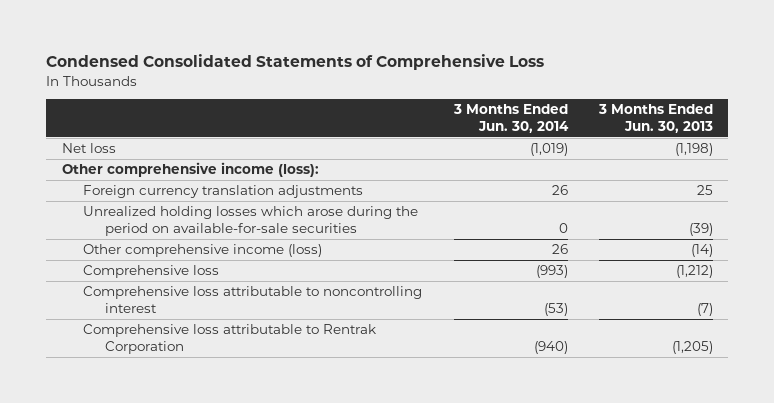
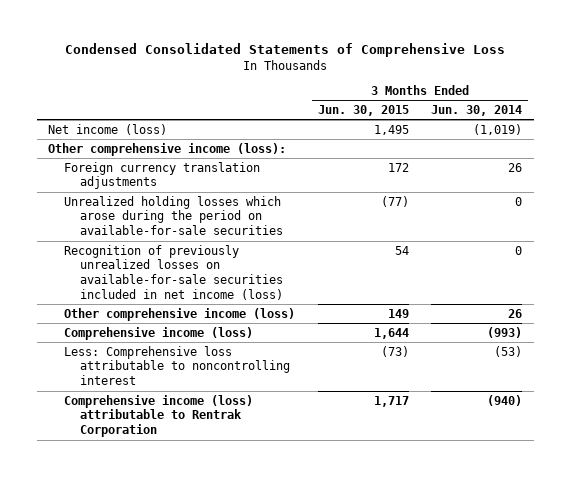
- | 3 Months Ended Jun. 30, 2014 | 3 Months Ended Jun. 30, 2013
+ | 3 Months Ended Jun. 30, 2015 | 3 Months Ended Jun. 30, 2014
- Net loss | (1,019) | (1,198)
+ Net income (loss) | 1,495 | (1,019)
+ Recognition of previously unrealized losses on available-for-sale securities included in net income (loss) | 54 | 0
- Comprehensive loss | (993) | (1,212)
- Comprehensive loss attributable to noncontrolling interest | (53) | (7)
- Comprehensive loss attributable to Rentrak Corporation | (940) | (1,205)
+ Comprehensive income (loss) | 1,644 | (993)
+ Less: Comprehensive loss attributable to noncontrolling interest | (73) | (53)
+ Comprehensive income (loss) attributable to Rentrak Corporation | 1,717 | (940)

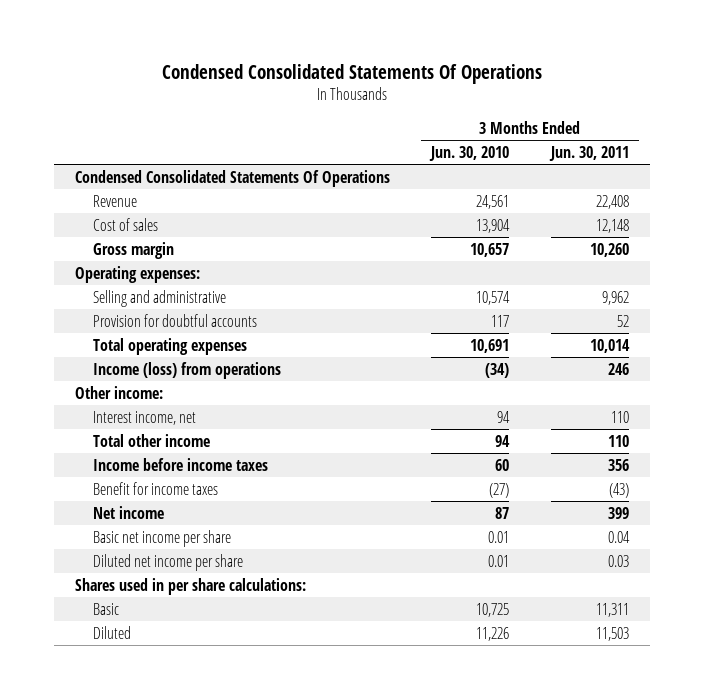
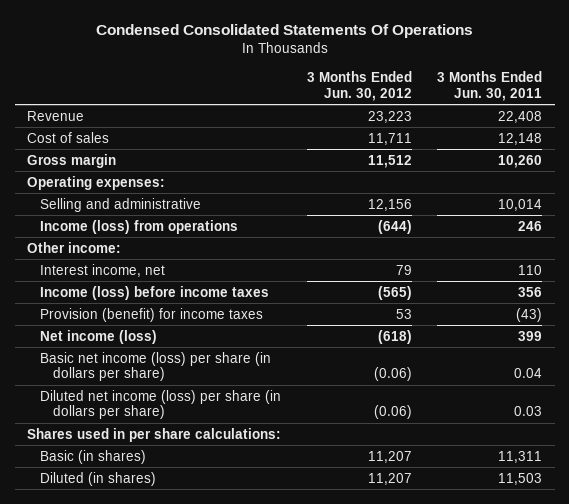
- | 3 Months Ended Jun. 30, 2010 | 3 Months Ended Jun. 30, 2011
+ | 3 Months Ended Jun. 30, 2012 | 3 Months Ended Jun. 30, 2011
- Condensed Consolidated Statements Of Operations
- Selling and administrative | 10,574 | 9,962
- Provision for doubtful accounts | 117 | 52
- Total operating expenses | 10,691 | 10,014
+ Selling and administrative | 12,156 | 10,014
- Total other income | 94 | 110
- Income before income taxes | 60 | 356
- Benefit for income taxes | (27) | (43)
- Net income | 87 | 399
- Basic net income per share | 0.01 | 0.04
- Diluted net income per share | 0.01 | 0.03
+ Income (loss) before income taxes | (565) | 356
+ Provision (benefit) for income taxes | 53 | (43)
+ Net income (loss) | (618) | 399
+ Basic net income (loss) per share (in dollars per share) | (0.06) | 0.04
+ Diluted net income (loss) per share (in dollars per share) | (0.06) | 0.03
- Basic | 10,725 | 11,311
- Diluted | 11,226 | 11,503
+ Basic (in shares) | 11,207 | 11,311
+ Diluted (in shares) | 11,207 | 11,503

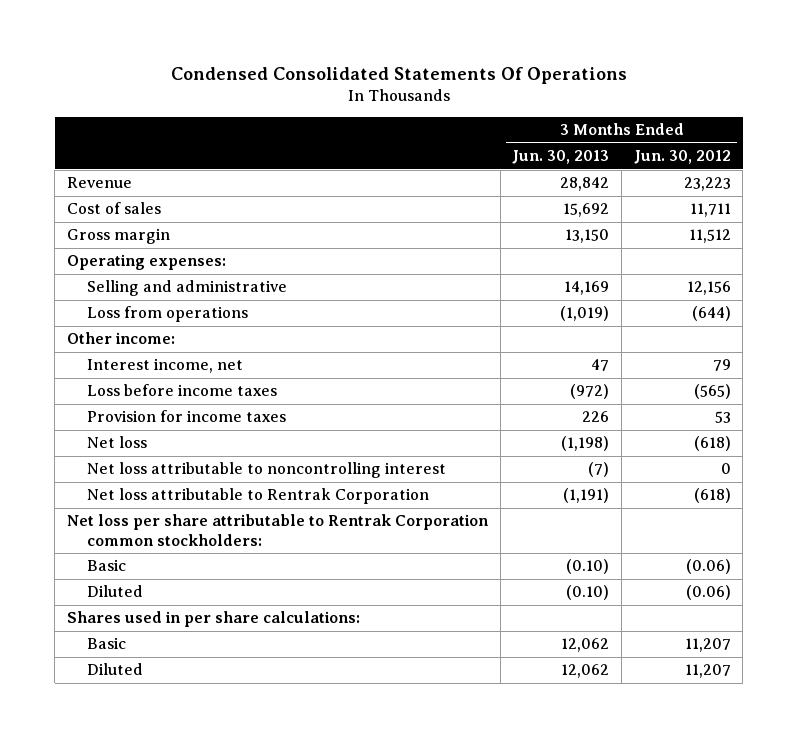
- | 3 Months Ended Jun. 30, 2012 | 3 Months Ended Jun. 30, 2011
+ | 3 Months Ended Jun. 30, 2013 | 3 Months Ended Jun. 30, 2012
- Income (loss) from operations | (644) | 246
+ Loss from operations | (1,019) | (644)
- Income (loss) before income taxes | (565) | 356
- Provision (benefit) for income taxes | 53 | (43)
- Net income (loss) | (618) | 399
- Basic net income (loss) per share (in dollars per share) | (0.06) | 0.04
- Diluted net income (loss) per share (in dollars per share) | (0.06) | 0.03
+ Loss before income taxes | (972) | (565)
+ Provision for income taxes | 226 | 53
+ Net loss | (1,198) | (618)
+ Net loss attributable to noncontrolling interest | (7) | 0
+ Net loss attributable to Rentrak Corporation | (1,191) | (618)
+ Net loss per share attributable to Rentrak Corporation common stockholders:
+ Basic | (0.10) | (0.06)
+ Diluted | (0.10) | (0.06)
- Basic (in shares) | 11,207 | 11,311
- Diluted (in shares) | 11,207 | 11,503
+ Basic | 12,062 | 11,207
+ Diluted | 12,062 | 11,207

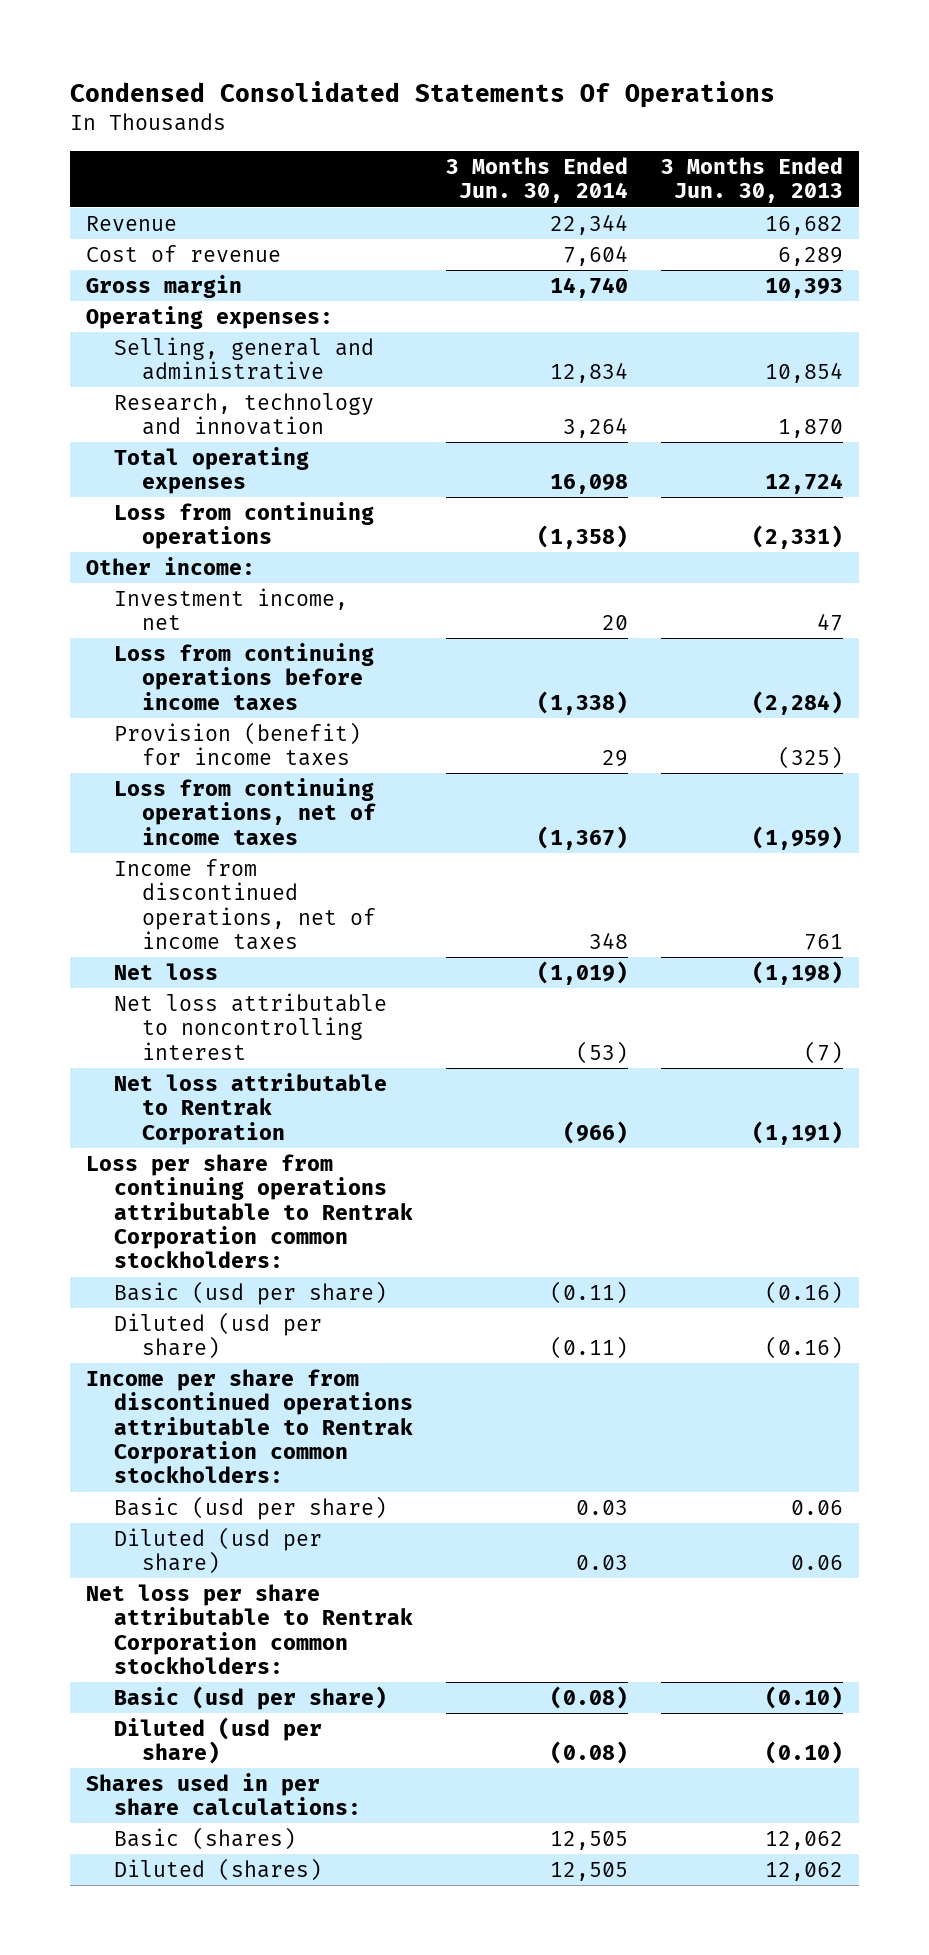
- | 3 Months Ended Jun. 30, 2013 | 3 Months Ended Jun. 30, 2012
+ | 3 Months Ended Jun. 30, 2014 | 3 Months Ended Jun. 30, 2013
- Revenue | 28,842 | 23,223
- Cost of sales | 15,692 | 11,711
- Gross margin | 13,150 | 11,512
+ Revenue | 22,344 | 16,682
+ Cost of revenue | 7,604 | 6,289
+ Gross margin | 14,740 | 10,393
- Selling and administrative | 14,169 | 12,156
- Loss from operations | (1,019) | (644)
+ Selling, general and administrative | 12,834 | 10,854
+ Research, technology and innovation | 3,264 | 1,870
+ Total operating expenses | 16,098 | 12,724
+ Loss from continuing operations | (1,358) | (2,331)
- Interest income, net | 47 | 79
- Loss before income taxes | (972) | (565)
- Provision for income taxes | 226 | 53
+ Investment income, net | 20 | 47
+ Loss from continuing operations before income taxes | (1,338) | (2,284)
+ Provision (benefit) for income taxes | 29 | (325)
+ Loss from continuing operations, net of income taxes | (1,367) | (1,959)
+ Income from discontinued operations, net of income taxes | 348 | 761
+ Loss per share from continuing operations attributable to Rentrak Corporation common stockholders:
+ Basic (usd per share) | (0.11) | (0.16)
+ Diluted (usd per share) | (0.11) | (0.16)
+ Income per share from discontinued operations attributable to Rentrak Corporation common stockholders:
+ Basic (usd per share) | 0.03 | 0.06
+ Diluted (usd per share) | 0.03 | 0.06
- Basic | (0.10) | (0.06)
- Diluted | (0.10) | (0.06)
+ Basic (usd per share) | (0.08) | (0.10)
+ Diluted (usd per share) | (0.08) | (0.10)
- Basic | 12,062 | 11,207
- Diluted | 12,062 | 11,207
+ Basic (shares) | 12,505 | 12,062
+ Diluted (shares) | 12,505 | 12,062

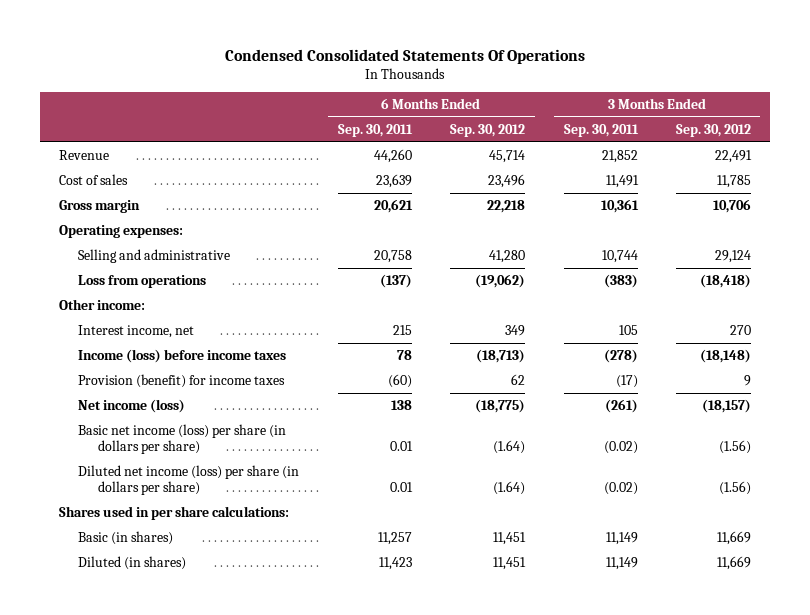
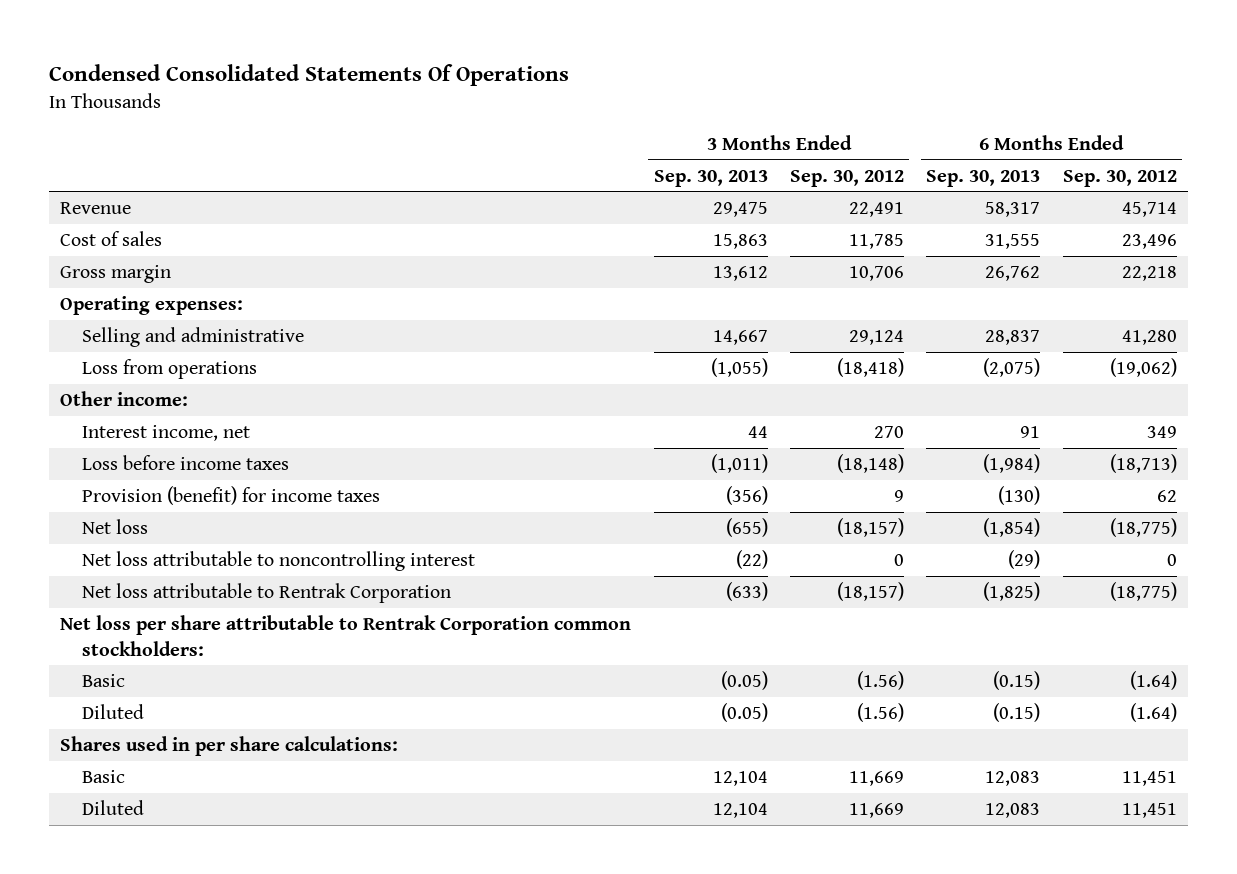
- | 6 Months Ended Sep. 30, 2011 | 6 Months Ended Sep. 30, 2012 | 3 Months Ended Sep. 30, 2011 | 3 Months Ended Sep. 30, 2012
+ | 3 Months Ended Sep. 30, 2013 | 3 Months Ended Sep. 30, 2012 | 6 Months Ended Sep. 30, 2013 | 6 Months Ended Sep. 30, 2012
- Income (loss) before income taxes | 78 | (18,713) | (278) | (18,148)
+ Loss before income taxes | (1,011) | (18,148) | (1,984) | (18,713)
- Net income (loss) | 138 | (18,775) | (261) | (18,157)
- Basic net income (loss) per share (in dollars per share) | 0.01 | (1.64) | (0.02) | (1.56)
- Diluted net income (loss) per share (in dollars per share) | 0.01 | (1.64) | (0.02) | (1.56)
+ Net loss | (655) | (18,157) | (1,854) | (18,775)
+ Net loss attributable to noncontrolling interest | (22) | 0 | (29) | 0
+ Net loss attributable to Rentrak Corporation | (633) | (18,157) | (1,825) | (18,775)
+ Net loss per share attributable to Rentrak Corporation common stockholders:
+ Basic | (0.05) | (1.56) | (0.15) | (1.64)
+ Diluted | (0.05) | (1.56) | (0.15) | (1.64)
- Basic (in shares) | 11,257 | 11,451 | 11,149 | 11,669
- Diluted (in shares) | 11,423 | 11,451 | 11,149 | 11,669
+ Basic | 12,104 | 11,669 | 12,083 | 11,451
+ Diluted | 12,104 | 11,669 | 12,083 | 11,451

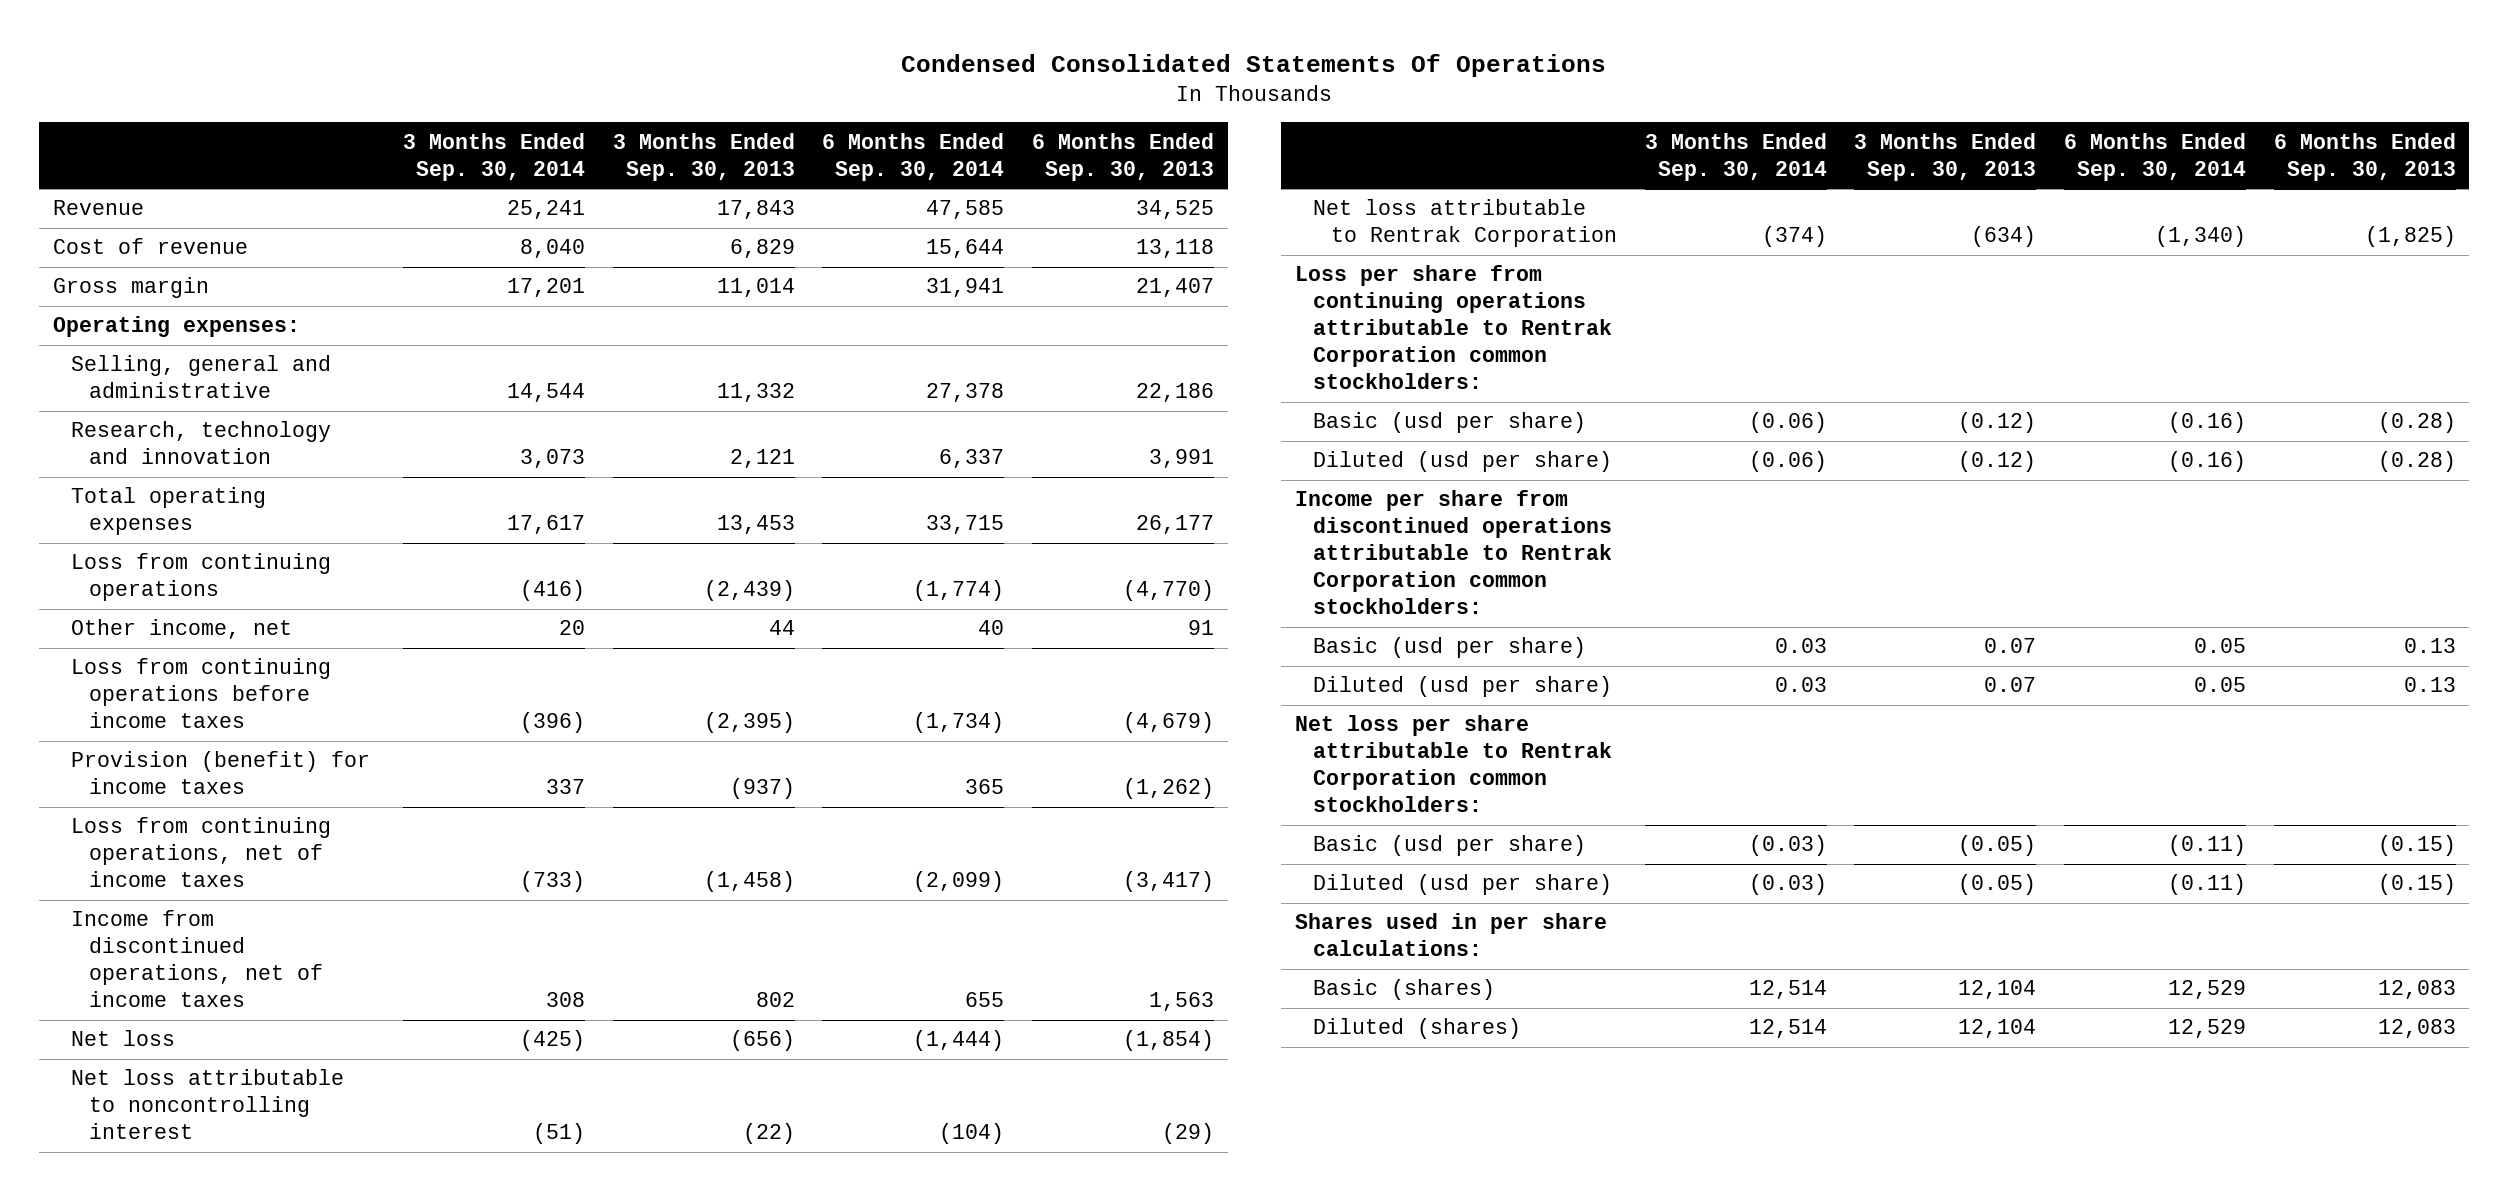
- | 3 Months Ended Sep. 30, 2013 | 3 Months Ended Sep. 30, 2012 | 6 Months Ended Sep. 30, 2013 | 6 Months Ended Sep. 30, 2012
+ | 3 Months Ended Sep. 30, 2014 | 3 Months Ended Sep. 30, 2013 | 6 Months Ended Sep. 30, 2014 | 6 Months Ended Sep. 30, 2013
- Revenue | 29,475 | 22,491 | 58,317 | 45,714
- Cost of sales | 15,863 | 11,785 | 31,555 | 23,496
- Gross margin | 13,612 | 10,706 | 26,762 | 22,218
+ Revenue | 25,241 | 17,843 | 47,585 | 34,525
+ Cost of revenue | 8,040 | 6,829 | 15,644 | 13,118
+ Gross margin | 17,201 | 11,014 | 31,941 | 21,407
- Selling and administrative | 14,667 | 29,124 | 28,837 | 41,280
- Loss from operations | (1,055) | (18,418) | (2,075) | (19,062)
- Other income:
- Interest income, net | 44 | 270 | 91 | 349
- Loss before income taxes | (1,011) | (18,148) | (1,984) | (18,713)
- Provision (benefit) for income taxes | (356) | 9 | (130) | 62
- Net loss | (655) | (18,157) | (1,854) | (18,775)
+ Selling, general and administrative | 14,544 | 11,332 | 27,378 | 22,186
+ Research, technology and innovation | 3,073 | 2,121 | 6,337 | 3,991
+ Total operating expenses | 17,617 | 13,453 | 33,715 | 26,177
+ Loss from continuing operations | (416) | (2,439) | (1,774) | (4,770)
+ Other income, net | 20 | 44 | 40 | 91
+ Loss from continuing operations before income taxes | (396) | (2,395) | (1,734) | (4,679)
+ Provision (benefit) for income taxes | 337 | (937) | 365 | (1,262)
+ Loss from continuing operations, net of income taxes | (733) | (1,458) | (2,099) | (3,417)
+ Income from discontinued operations, net of income taxes | 308 | 802 | 655 | 1,563
+ Net loss | (425) | (656) | (1,444) | (1,854)
- Net loss attributable to Rentrak Corporation | (633) | (18,157) | (1,825) | (18,775)
+ Net loss attributable to Rentrak Corporation | (374) | (634) | (1,340) | (1,825)
+ Loss per share from continuing operations attributable to Rentrak Corporation common stockholders:
+ Basic (usd per share) | (0.06) | (0.12) | (0.16) | (0.28)
+ Diluted (usd per share) | (0.06) | (0.12) | (0.16) | (0.28)
+ Income per share from discontinued operations attributable to Rentrak Corporation common stockholders:
+ Basic (usd per share) | 0.03 | 0.07 | 0.05 | 0.13
+ Diluted (usd per share) | 0.03 | 0.07 | 0.05 | 0.13
- Basic | (0.05) | (1.56) | (0.15) | (1.64)
- Diluted | (0.05) | (1.56) | (0.15) | (1.64)
+ Basic (usd per share) | (0.03) | (0.05) | (0.11) | (0.15)
+ Diluted (usd per share) | (0.03) | (0.05) | (0.11) | (0.15)
- Basic | 12,104 | 11,669 | 12,083 | 11,451
- Diluted | 12,104 | 11,669 | 12,083 | 11,451
+ Basic (shares) | 12,514 | 12,104 | 12,529 | 12,083
+ Diluted (shares) | 12,514 | 12,104 | 12,529 | 12,083

